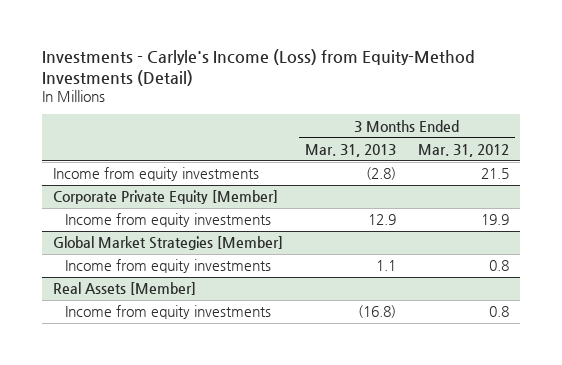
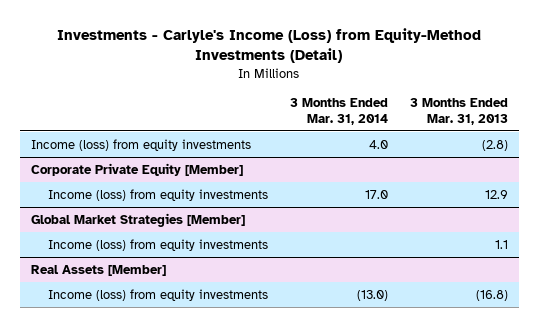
- | 3 Months Ended Mar. 31, 2013 | 3 Months Ended Mar. 31, 2012
+ | 3 Months Ended Mar. 31, 2014 | 3 Months Ended Mar. 31, 2013
- Income from equity investments | (2.8) | 21.5
+ Income (loss) from equity investments | 4.0 | (2.8)
@ Corporate Private Equity [Member]
- Income from equity investments | 12.9 | 19.9
+ Income (loss) from equity investments | 17.0 | 12.9
@ Global Market Strategies [Member]
- Income from equity investments | 1.1 | 0.8
+ Income (loss) from equity investments | | 1.1
@ Real Assets [Member]
- Income from equity investments | (16.8) | 0.8
+ Income (loss) from equity investments | (13.0) | (16.8)

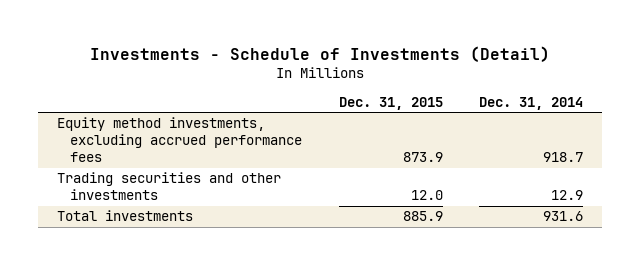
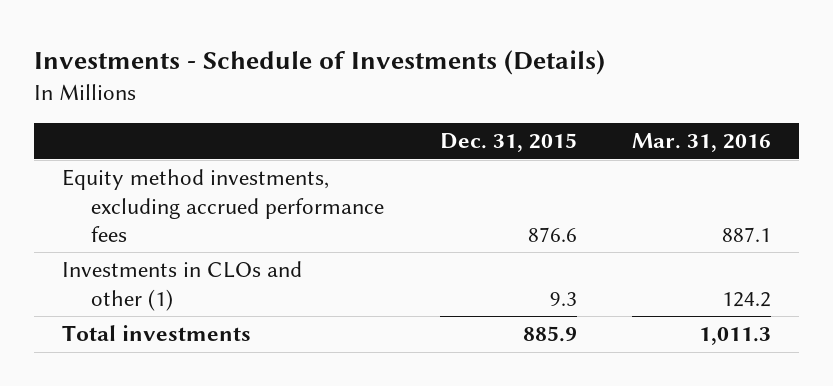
- Investments - Schedule of Investments (Detail)
+ Investments - Schedule of Investments (Details)
- | Dec. 31, 2015 | Dec. 31, 2014
+ | Dec. 31, 2015 | Mar. 31, 2016
- Equity method investments, excluding accrued performance fees | 873.9 | 918.7
- Trading securities and other investments | 12.0 | 12.9
+ Equity method investments, excluding accrued performance fees | 876.6 | 887.1
+ Investments in CLOs and other (1) | 9.3 | 124.2

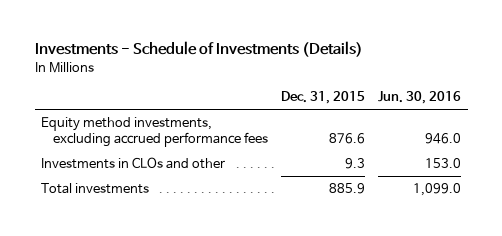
- | Dec. 31, 2015 | Mar. 31, 2016
+ | Dec. 31, 2015 | Jun. 30, 2016
- Investments in CLOs and other (1) | 9.3 | 124.2
+ Investments in CLOs and other | 9.3 | 153.0

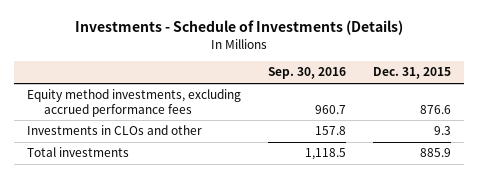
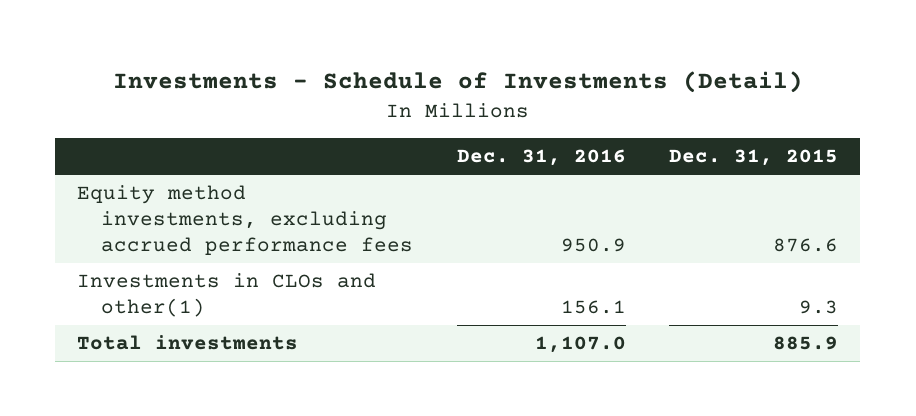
- Investments - Schedule of Investments (Details)
+ Investments - Schedule of Investments (Detail)
- | Sep. 30, 2016 | Dec. 31, 2015
+ | Dec. 31, 2016 | Dec. 31, 2015
- Investments in CLOs and other | 157.8 | 9.3
+ Investments in CLOs and other(1) | 156.1 | 9.3

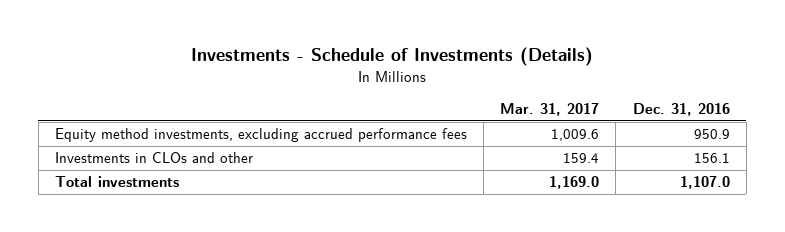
- Investments - Schedule of Investments (Detail)
+ Investments - Schedule of Investments (Details)
- | Dec. 31, 2016 | Dec. 31, 2015
+ | Mar. 31, 2017 | Dec. 31, 2016
- Investments in CLOs and other(1) | 156.1 | 9.3
+ Investments in CLOs and other | 159.4 | 156.1

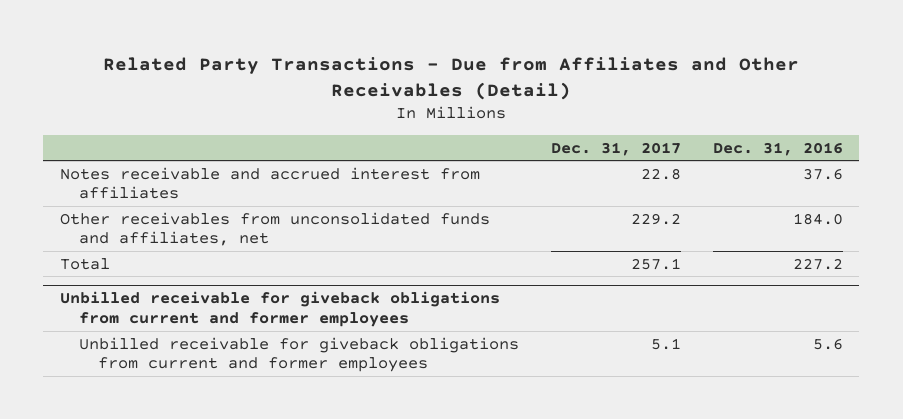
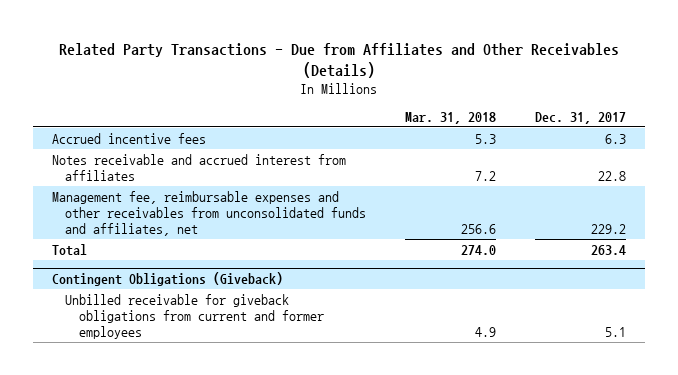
- Related Party Transactions - Due from Affiliates and Other Receivables (Detail)
+ Related Party Transactions - Due from Affiliates and Other Receivables (Details)
- | Dec. 31, 2017 | Dec. 31, 2016
+ | Mar. 31, 2018 | Dec. 31, 2017
+ Accrued incentive fees | 5.3 | 6.3
- Other receivables from unconsolidated funds and affiliates, net | 229.2 | 184.0
- Total | 257.1 | 227.2
- Unbilled receivable for giveback obligations from current and former employees
+ Management fee, reimbursable expenses and other receivables from unconsolidated funds and affiliates, net | 256.6 | 229.2
+ Total | 274.0 | 263.4
+ Contingent Obligations (Giveback)

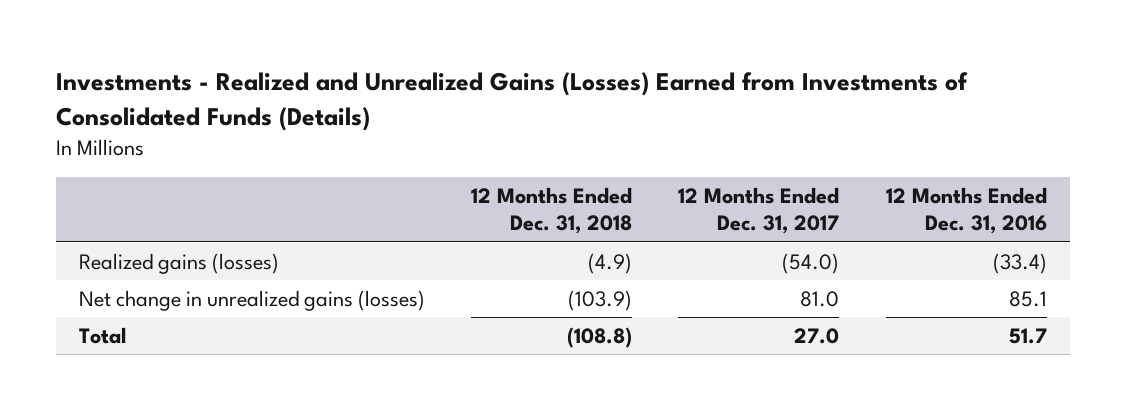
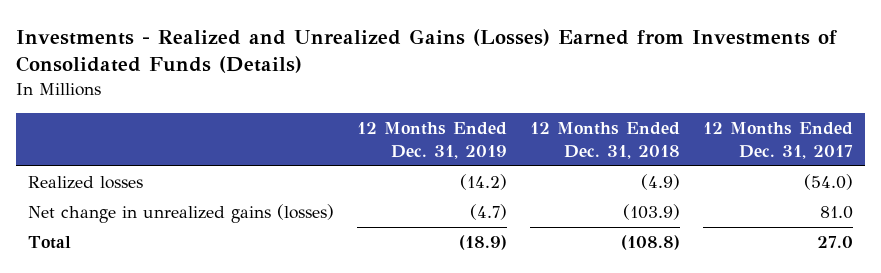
- | 12 Months Ended Dec. 31, 2018 | 12 Months Ended Dec. 31, 2017 | 12 Months Ended Dec. 31, 2016
+ | 12 Months Ended Dec. 31, 2019 | 12 Months Ended Dec. 31, 2018 | 12 Months Ended Dec. 31, 2017
- Realized gains (losses) | (4.9) | (54.0) | (33.4)
+ Realized losses | (14.2) | (4.9) | (54.0)

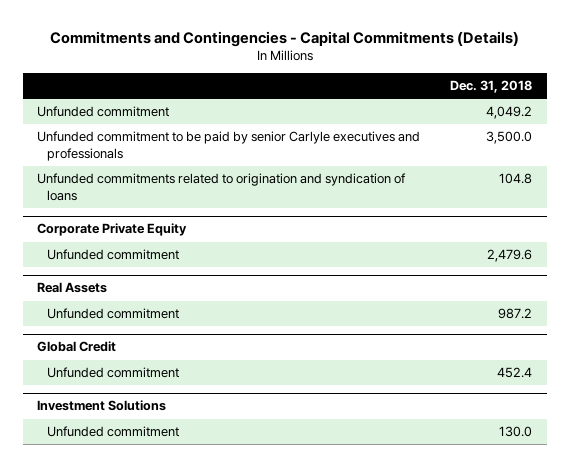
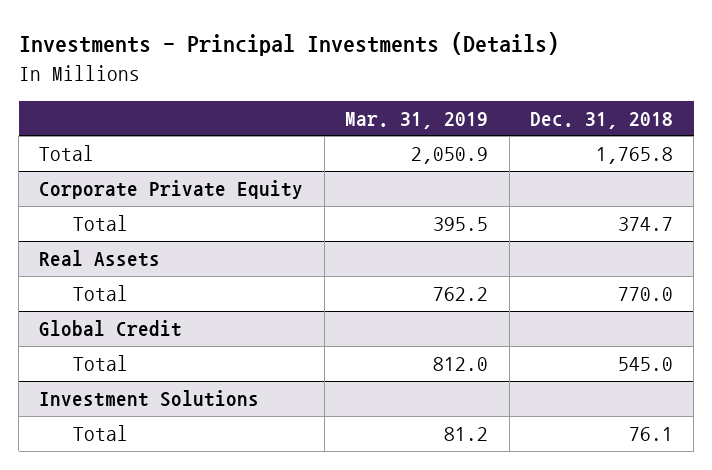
- Commitments and Contingencies - Capital Commitments (Details)
+ Investments - Principal Investments (Details)
- | Dec. 31, 2018
+ | Mar. 31, 2019 | Dec. 31, 2018
- Unfunded commitment | 4,049.2
- Unfunded commitment to be paid by senior Carlyle executives and professionals | 3,500.0
- Unfunded commitments related to origination and syndication of loans | 104.8
+ Total | 2,050.9 | 1,765.8
@ Corporate Private Equity
- Unfunded commitment | 2,479.6
+ Total | 395.5 | 374.7
@ Real Assets
- Unfunded commitment | 987.2
+ Total | 762.2 | 770.0
@ Global Credit
- Unfunded commitment | 452.4
+ Total | 812.0 | 545.0
@ Investment Solutions
- Unfunded commitment | 130.0
+ Total | 81.2 | 76.1

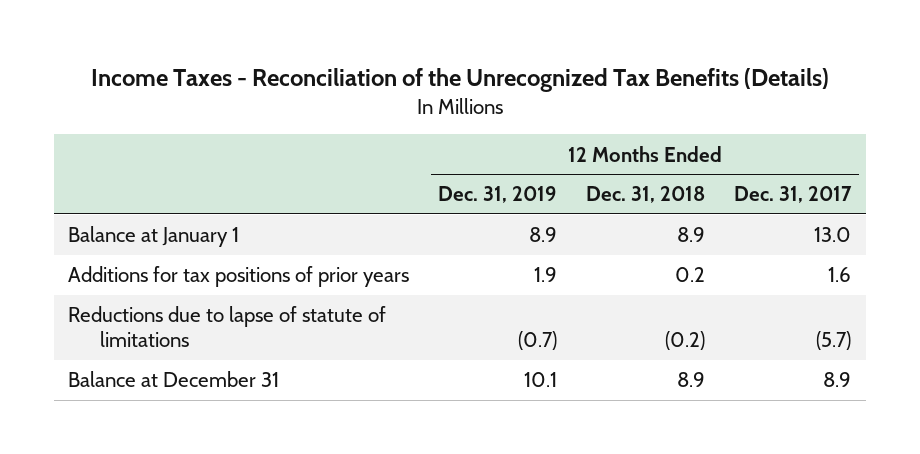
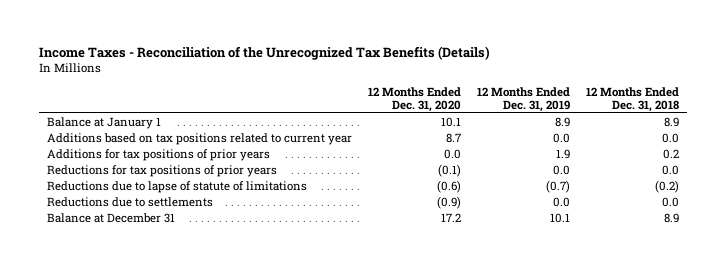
- | 12 Months Ended Dec. 31, 2019 | 12 Months Ended Dec. 31, 2018 | 12 Months Ended Dec. 31, 2017
+ | 12 Months Ended Dec. 31, 2020 | 12 Months Ended Dec. 31, 2019 | 12 Months Ended Dec. 31, 2018
+ Additions based on tax positions related to current year | 8.7 | 0.0 | 0.0
+ Reductions for tax positions of prior years | (0.1) | 0.0 | 0.0
+ Reductions due to settlements | (0.9) | 0.0 | 0.0

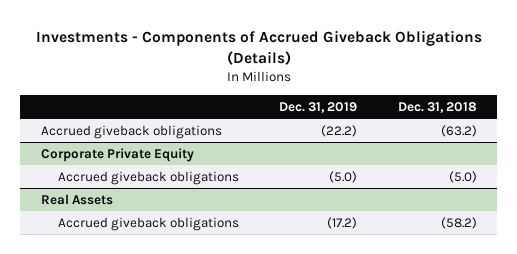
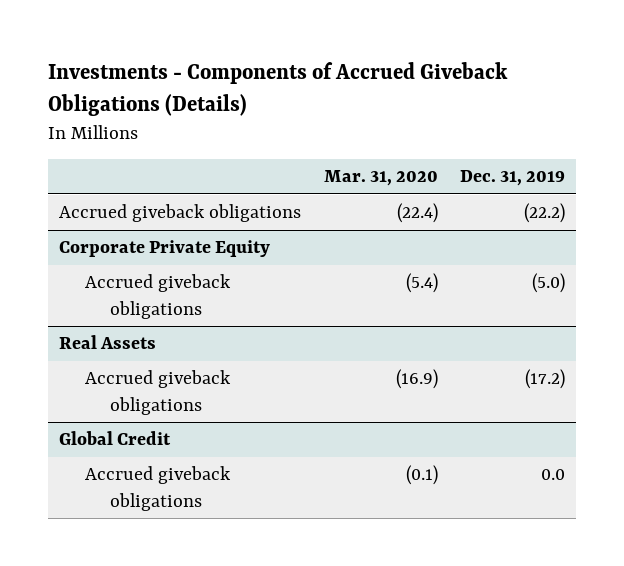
- | Dec. 31, 2019 | Dec. 31, 2018
+ | Mar. 31, 2020 | Dec. 31, 2019
+ Global Credit
+ Accrued giveback obligations | (0.1) | 0.0

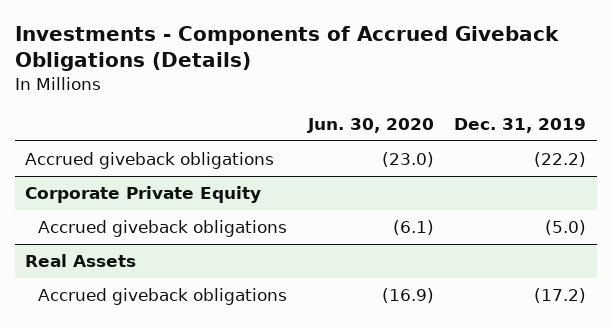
- | Mar. 31, 2020 | Dec. 31, 2019
+ | Jun. 30, 2020 | Dec. 31, 2019
- Global Credit
- Accrued giveback obligations | (0.1) | 0.0

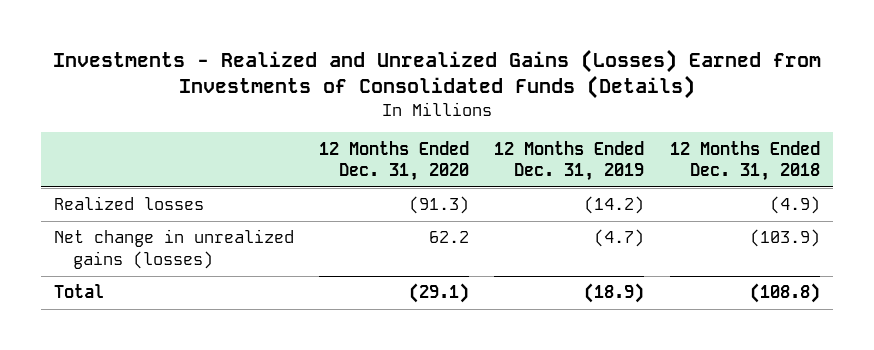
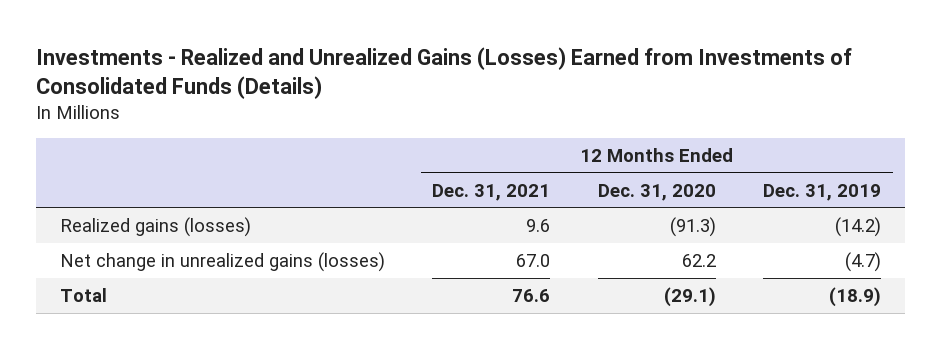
- | 12 Months Ended Dec. 31, 2020 | 12 Months Ended Dec. 31, 2019 | 12 Months Ended Dec. 31, 2018
+ | 12 Months Ended Dec. 31, 2021 | 12 Months Ended Dec. 31, 2020 | 12 Months Ended Dec. 31, 2019
- Realized losses | (91.3) | (14.2) | (4.9)
+ Realized gains (losses) | 9.6 | (91.3) | (14.2)

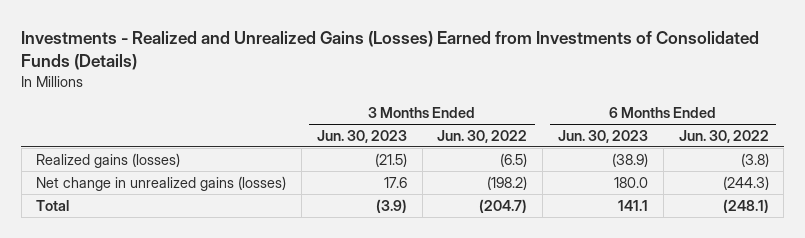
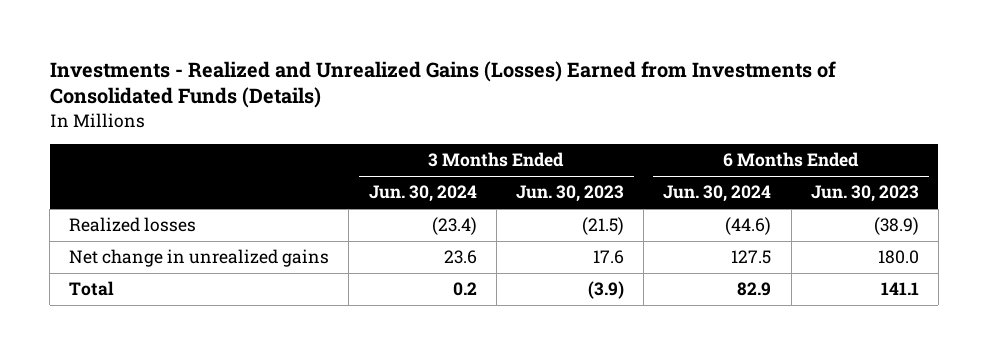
- | 3 Months Ended Jun. 30, 2023 | 3 Months Ended Jun. 30, 2022 | 6 Months Ended Jun. 30, 2023 | 6 Months Ended Jun. 30, 2022
+ | 3 Months Ended Jun. 30, 2024 | 3 Months Ended Jun. 30, 2023 | 6 Months Ended Jun. 30, 2024 | 6 Months Ended Jun. 30, 2023
- Realized gains (losses) | (21.5) | (6.5) | (38.9) | (3.8)
- Net change in unrealized gains (losses) | 17.6 | (198.2) | 180.0 | (244.3)
+ Realized losses | (23.4) | (21.5) | (44.6) | (38.9)
+ Net change in unrealized gains | 23.6 | 17.6 | 127.5 | 180.0

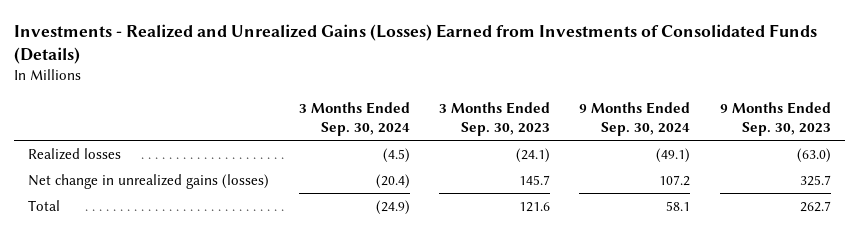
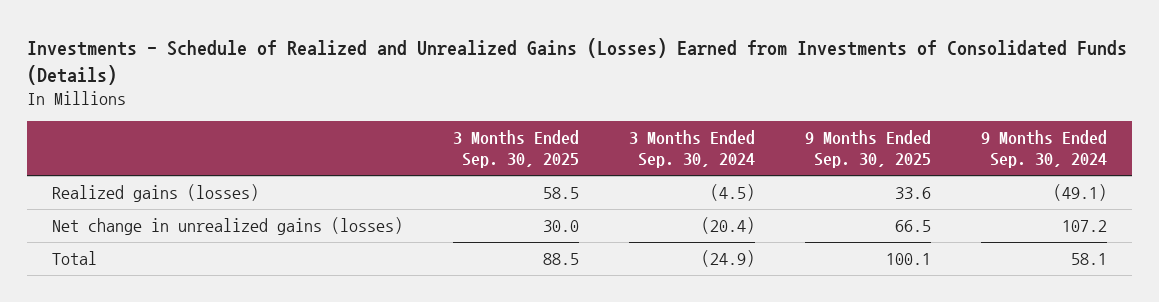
- Investments - Realized and Unrealized Gains (Losses) Earned from Investments of Consolidated Funds (Details)
+ Investments - Schedule of Realized and Unrealized Gains (Losses) Earned from Investments of Consolidated Funds (Details)
- | 3 Months Ended Sep. 30, 2024 | 3 Months Ended Sep. 30, 2023 | 9 Months Ended Sep. 30, 2024 | 9 Months Ended Sep. 30, 2023
+ | 3 Months Ended Sep. 30, 2025 | 3 Months Ended Sep. 30, 2024 | 9 Months Ended Sep. 30, 2025 | 9 Months Ended Sep. 30, 2024
- Realized losses | (4.5) | (24.1) | (49.1) | (63.0)
+ Realized gains (losses) | 58.5 | (4.5) | 33.6 | (49.1)

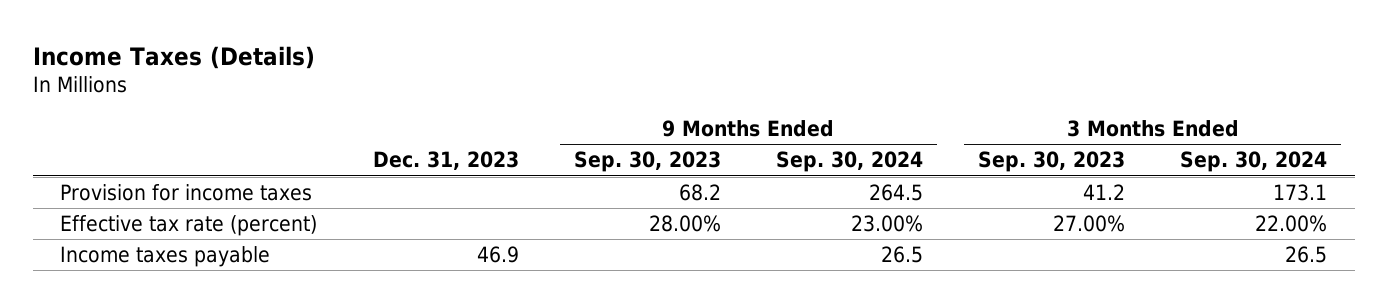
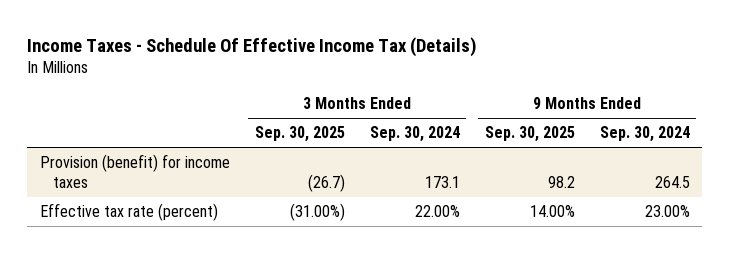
- Income Taxes (Details)
+ Income Taxes - Schedule Of Effective Income Tax (Details)
- | Dec. 31, 2023 | 9 Months Ended Sep. 30, 2023 | 9 Months Ended Sep. 30, 2024 | 3 Months Ended Sep. 30, 2023 | 3 Months Ended Sep. 30, 2024
+ | 3 Months Ended Sep. 30, 2025 | 3 Months Ended Sep. 30, 2024 | 9 Months Ended Sep. 30, 2025 | 9 Months Ended Sep. 30, 2024
- Provision for income taxes | | 68.2 | 264.5 | 41.2 | 173.1
+ Provision (benefit) for income taxes | (26.7) | 173.1 | 98.2 | 264.5
- Income taxes payable | 46.9 | | 26.5 | | 26.5

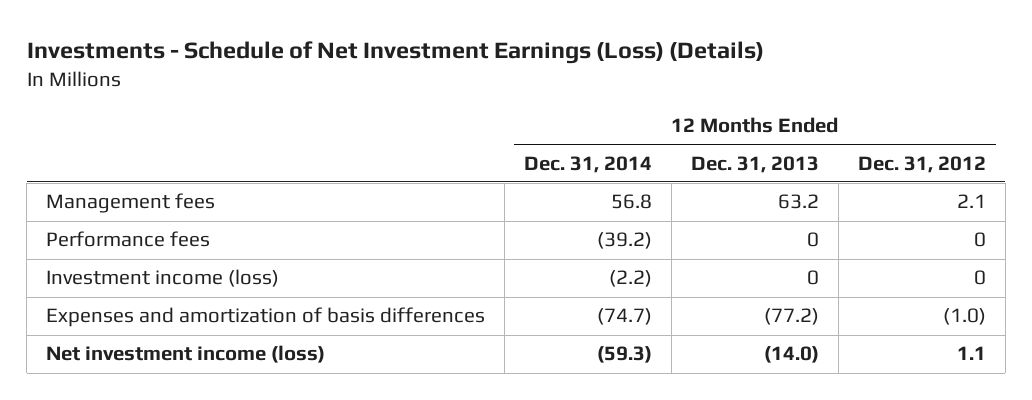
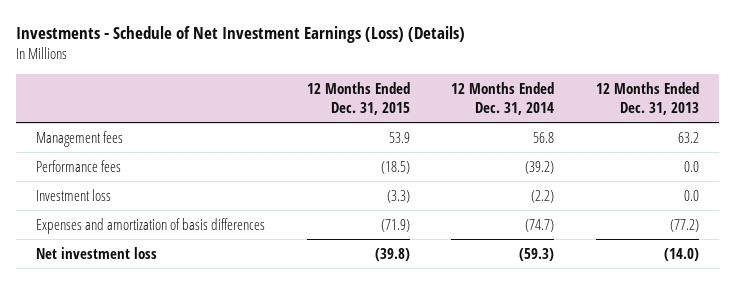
- | 12 Months Ended Dec. 31, 2014 | 12 Months Ended Dec. 31, 2013 | 12 Months Ended Dec. 31, 2012
+ | 12 Months Ended Dec. 31, 2015 | 12 Months Ended Dec. 31, 2014 | 12 Months Ended Dec. 31, 2013
- Performance fees | (39.2) | 0 | 0
- Investment income (loss) | (2.2) | 0 | 0
+ Performance fees | (18.5) | (39.2) | 0.0
+ Investment loss | (3.3) | (2.2) | 0.0
- Net investment income (loss) | (59.3) | (14.0) | 1.1
+ Net investment loss | (39.8) | (59.3) | (14.0)

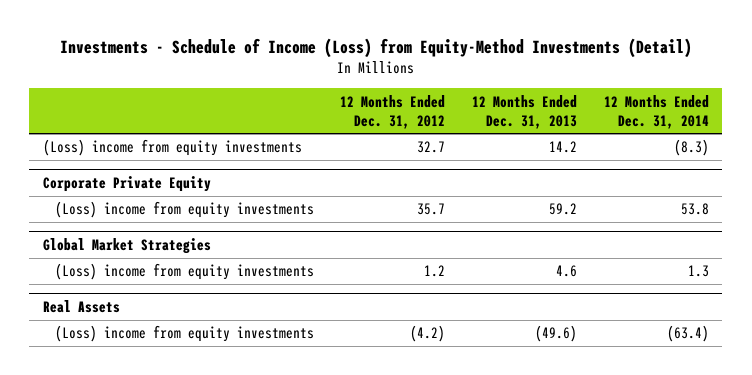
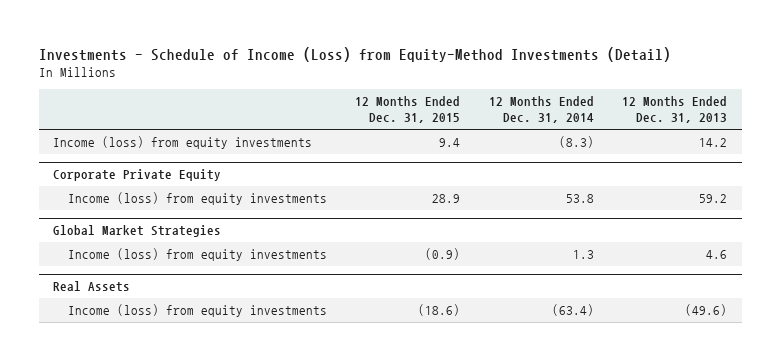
- | 12 Months Ended Dec. 31, 2012 | 12 Months Ended Dec. 31, 2013 | 12 Months Ended Dec. 31, 2014
+ | 12 Months Ended Dec. 31, 2015 | 12 Months Ended Dec. 31, 2014 | 12 Months Ended Dec. 31, 2013
- (Loss) income from equity investments | 32.7 | 14.2 | (8.3)
+ Income (loss) from equity investments | 9.4 | (8.3) | 14.2
@ Corporate Private Equity
- (Loss) income from equity investments | 35.7 | 59.2 | 53.8
+ Income (loss) from equity investments | 28.9 | 53.8 | 59.2
@ Global Market Strategies
- (Loss) income from equity investments | 1.2 | 4.6 | 1.3
+ Income (loss) from equity investments | (0.9) | 1.3 | 4.6
@ Real Assets
- (Loss) income from equity investments | (4.2) | (49.6) | (63.4)
+ Income (loss) from equity investments | (18.6) | (63.4) | (49.6)

